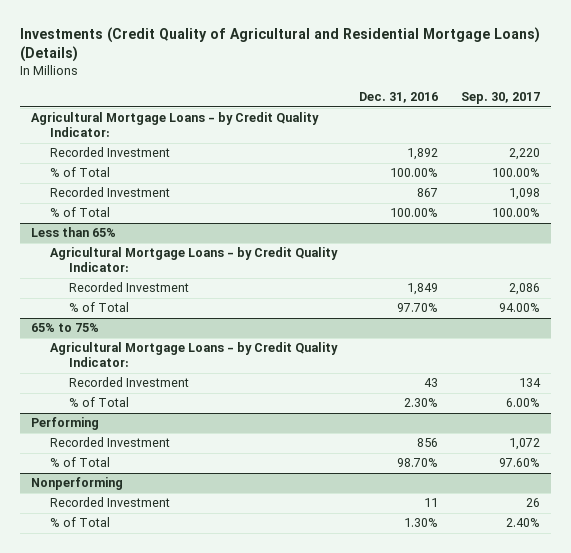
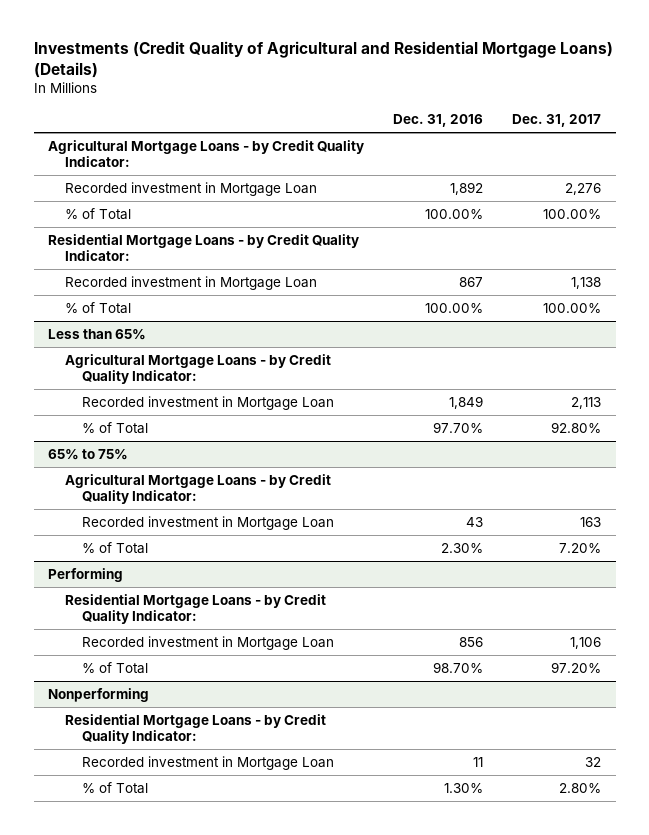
- | Dec. 31, 2016 | Sep. 30, 2017
+ | Dec. 31, 2016 | Dec. 31, 2017
- Recorded Investment | 1,892 | 2,220
+ Recorded investment in Mortgage Loan | 1,892 | 2,276
- Recorded Investment | 867 | 1,098
+ Residential Mortgage Loans - by Credit Quality Indicator:
+ Recorded investment in Mortgage Loan | 867 | 1,138
@ Less than 65%
- Recorded Investment | 1,849 | 2,086
+ Recorded investment in Mortgage Loan | 1,849 | 2,113
@ 65% to 75%
- Recorded Investment | 43 | 134
+ Recorded investment in Mortgage Loan | 43 | 163
@ Performing
- Recorded Investment | 856 | 1,072
+ Residential Mortgage Loans - by Credit Quality Indicator:
+ Recorded investment in Mortgage Loan | 856 | 1,106
@ Nonperforming
- Recorded Investment | 11 | 26
+ Residential Mortgage Loans - by Credit Quality Indicator:
+ Recorded investment in Mortgage Loan | 11 | 32

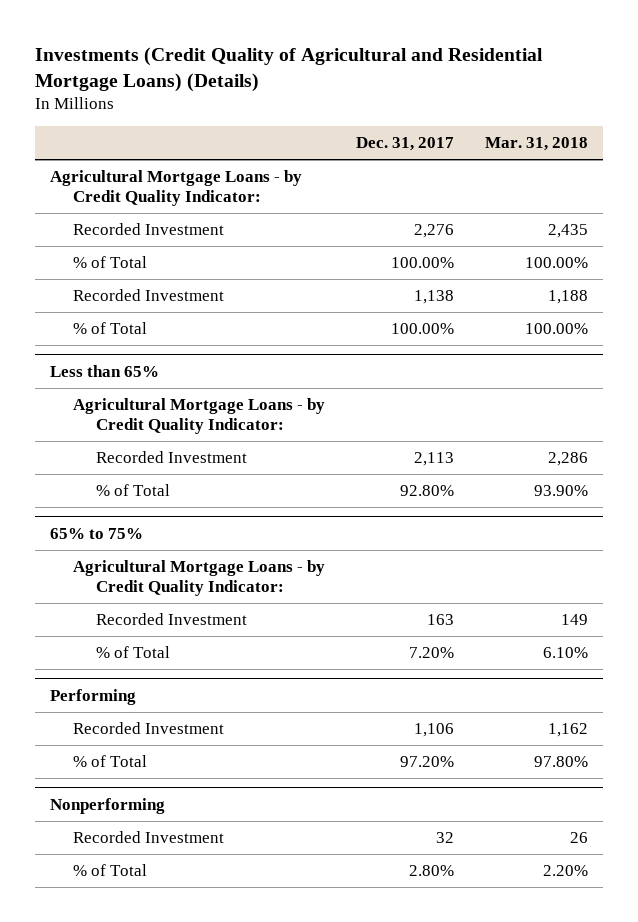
- | Dec. 31, 2016 | Dec. 31, 2017
+ | Dec. 31, 2017 | Mar. 31, 2018
- Recorded investment in Mortgage Loan | 1,892 | 2,276
+ Recorded Investment | 2,276 | 2,435
- Residential Mortgage Loans - by Credit Quality Indicator:
- Recorded investment in Mortgage Loan | 867 | 1,138
+ Recorded Investment | 1,138 | 1,188
@ Less than 65%
- Recorded investment in Mortgage Loan | 1,849 | 2,113
+ Recorded Investment | 2,113 | 2,286
@ 65% to 75%
- Recorded investment in Mortgage Loan | 43 | 163
+ Recorded Investment | 163 | 149
@ Performing
- Residential Mortgage Loans - by Credit Quality Indicator:
- Recorded investment in Mortgage Loan | 856 | 1,106
+ Recorded Investment | 1,106 | 1,162
@ Nonperforming
- Residential Mortgage Loans - by Credit Quality Indicator:
- Recorded investment in Mortgage Loan | 11 | 32
+ Recorded Investment | 32 | 26

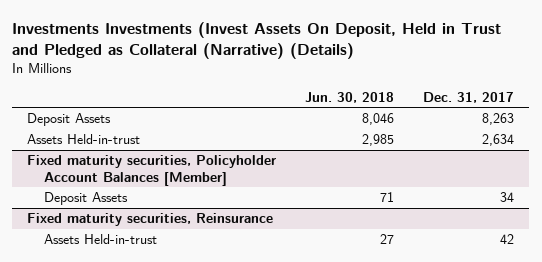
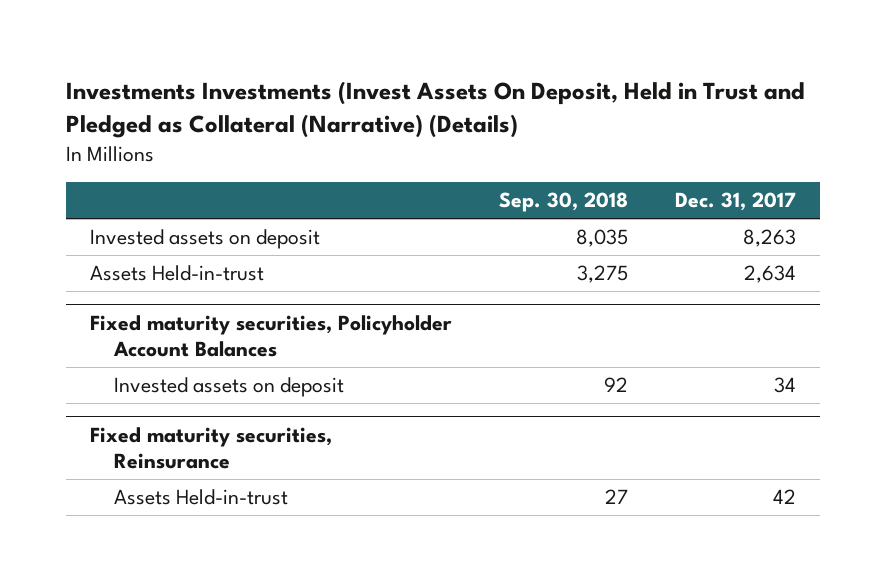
- | Jun. 30, 2018 | Dec. 31, 2017
+ | Sep. 30, 2018 | Dec. 31, 2017
- Deposit Assets | 8,046 | 8,263
+ Invested assets on deposit | 8,035 | 8,263
- Fixed maturity securities, Policyholder Account Balances [Member]
- Deposit Assets | 71 | 34
+ Fixed maturity securities, Policyholder Account Balances
+ Invested assets on deposit | 92 | 34

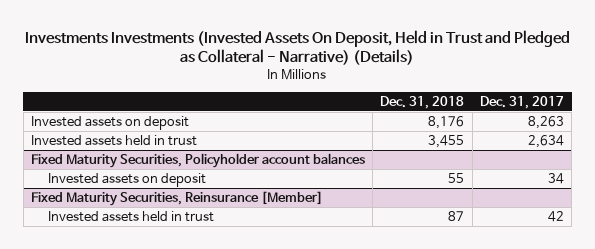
- Investments Investments (Invest Assets On Deposit, Held in Trust and Pledged as Collateral (Narrative) (Details)
+ Investments Investments (Invested Assets On Deposit, Held in Trust and Pledged as Collateral - Narrative) (Details)
- | Sep. 30, 2018 | Dec. 31, 2017
+ | Dec. 31, 2018 | Dec. 31, 2017
- Assets Held-in-trust | 3,275 | 2,634
- Fixed maturity securities, Policyholder Account Balances
+ Invested assets held in trust | 3,455 | 2,634
+ Fixed Maturity Securities, Policyholder account balances
- Fixed maturity securities, Reinsurance
- Assets Held-in-trust | 27 | 42
+ Fixed Maturity Securities, Reinsurance [Member]
+ Invested assets held in trust | 87 | 42

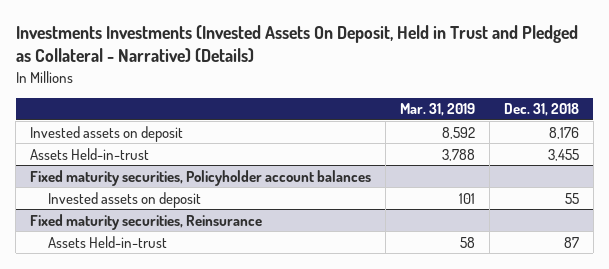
- | Dec. 31, 2018 | Dec. 31, 2017
+ | Mar. 31, 2019 | Dec. 31, 2018
- Invested assets held in trust | 3,455 | 2,634
- Fixed Maturity Securities, Policyholder account balances
+ Assets Held-in-trust | 3,788 | 3,455
+ Fixed maturity securities, Policyholder account balances
- Fixed Maturity Securities, Reinsurance [Member]
- Invested assets held in trust | 87 | 42
+ Fixed maturity securities, Reinsurance
+ Assets Held-in-trust | 58 | 87

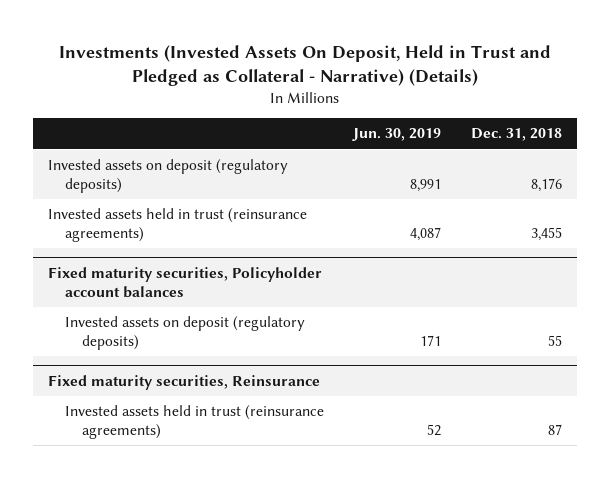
- Investments Investments (Invested Assets On Deposit, Held in Trust and Pledged as Collateral - Narrative) (Details)
+ Investments (Invested Assets On Deposit, Held in Trust and Pledged as Collateral - Narrative) (Details)
- | Mar. 31, 2019 | Dec. 31, 2018
+ | Jun. 30, 2019 | Dec. 31, 2018
- Invested assets on deposit | 8,592 | 8,176
- Assets Held-in-trust | 3,788 | 3,455
+ Invested assets on deposit (regulatory deposits) | 8,991 | 8,176
+ Invested assets held in trust (reinsurance agreements) | 4,087 | 3,455
@ Fixed maturity securities, Policyholder account balances
- Invested assets on deposit | 101 | 55
+ Invested assets on deposit (regulatory deposits) | 171 | 55
@ Fixed maturity securities, Reinsurance
- Assets Held-in-trust | 58 | 87
+ Invested assets held in trust (reinsurance agreements) | 52 | 87

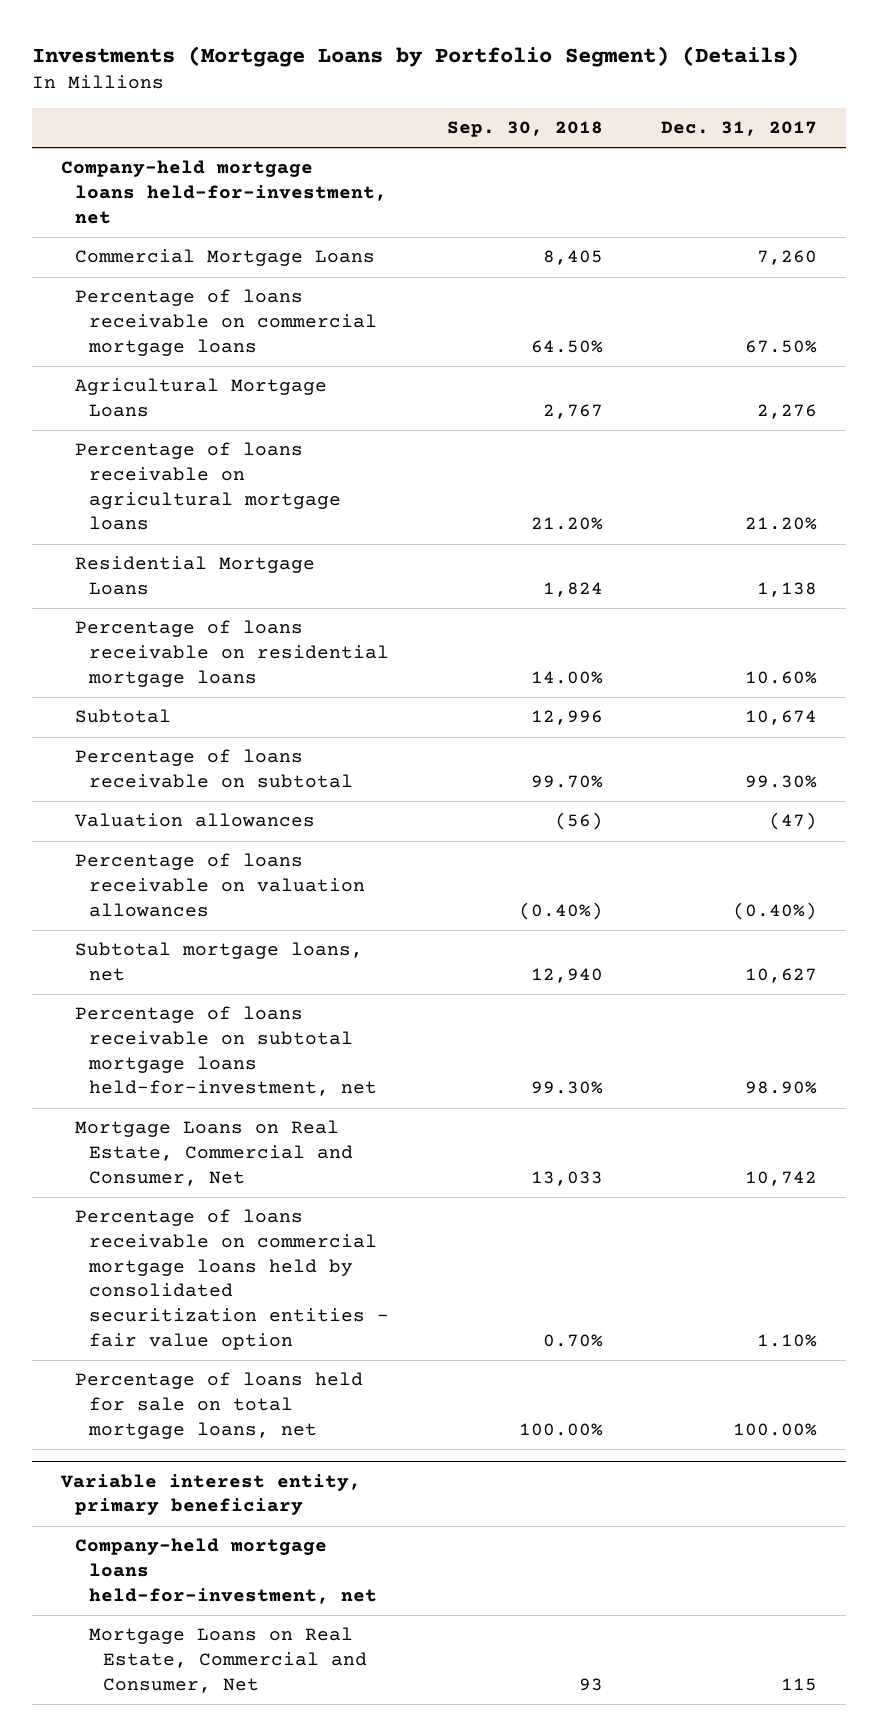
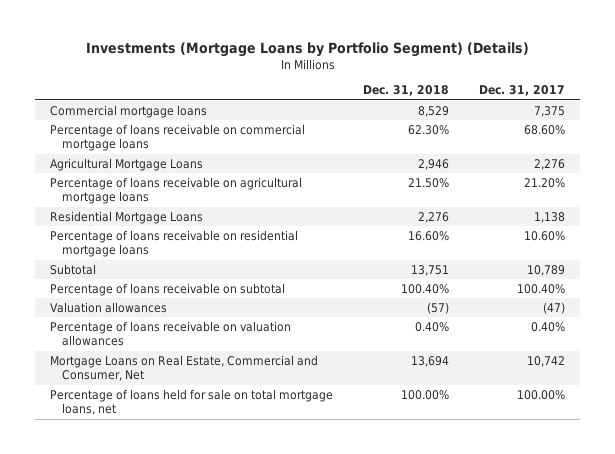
- | Sep. 30, 2018 | Dec. 31, 2017
+ | Dec. 31, 2018 | Dec. 31, 2017
- Company-held mortgage loans held-for-investment, net
- Commercial Mortgage Loans | 8,405 | 7,260
- Percentage of loans receivable on commercial mortgage loans | 64.50% | 67.50%
+ Commercial mortgage loans | 8,529 | 7,375
+ Percentage of loans receivable on commercial mortgage loans | 62.30% | 68.60%
- Subtotal | 12,996 | 10,674
- Percentage of loans receivable on subtotal | 99.70% | 99.30%
+ Subtotal | 13,751 | 10,789
+ Percentage of loans receivable on subtotal | 100.40% | 100.40%
- Percentage of loans receivable on valuation allowances | (0.40%) | (0.40%)
- Subtotal mortgage loans, net | 12,940 | 10,627
- Percentage of loans receivable on subtotal mortgage loans held-for-investment, net | 99.30% | 98.90%
+ Percentage of loans receivable on valuation allowances | 0.40% | 0.40%
- Percentage of loans receivable on commercial mortgage loans held by consolidated securitization entities - fair value option | 0.70% | 1.10%
- Variable interest entity, primary beneficiary
- Company-held mortgage loans held-for-investment, net
- Mortgage Loans on Real Estate, Commercial and Consumer, Net | 93 | 115

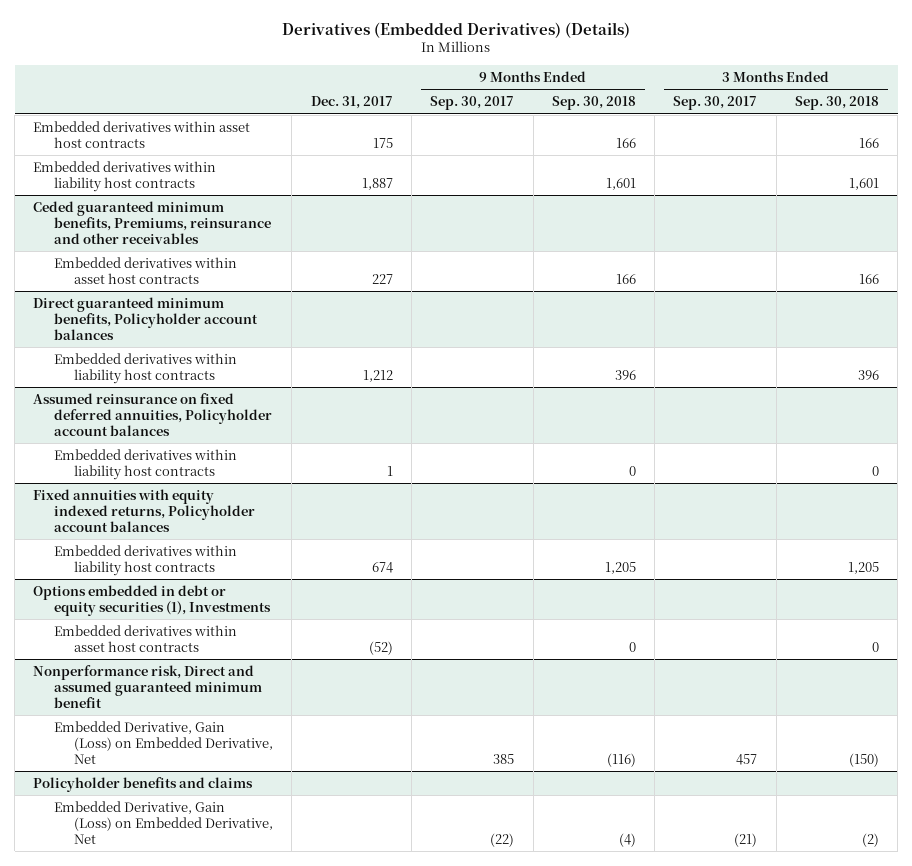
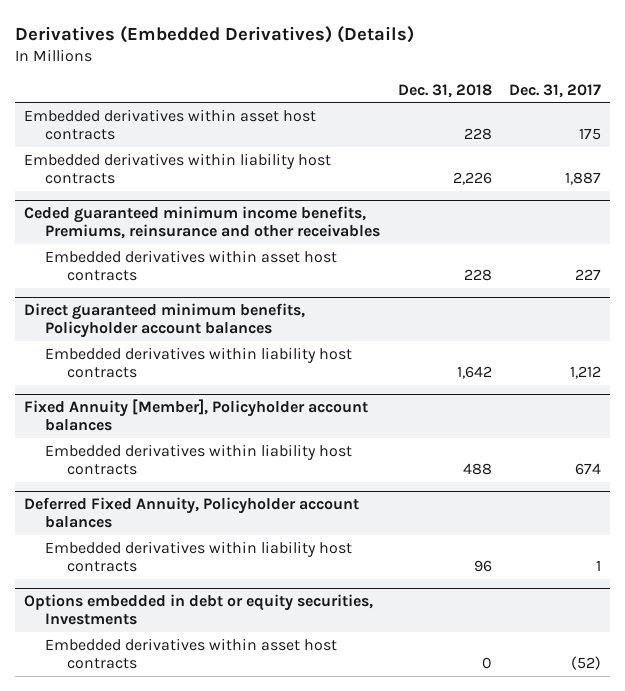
- | Dec. 31, 2017 | 9 Months Ended Sep. 30, 2017 | 9 Months Ended Sep. 30, 2018 | 3 Months Ended Sep. 30, 2017 | 3 Months Ended Sep. 30, 2018
+ | Dec. 31, 2018 | Dec. 31, 2017
- Ceded guaranteed minimum benefits, Premiums, reinsurance and other receivables
+ Ceded guaranteed minimum income benefits, Premiums, reinsurance and other receivables
- Assumed reinsurance on fixed deferred annuities, Policyholder account balances
- Embedded derivatives within liability host contracts | 1 | | 0 | | 0
- Fixed annuities with equity indexed returns, Policyholder account balances
+ Fixed Annuity [Member], Policyholder account balances
- Options embedded in debt or equity securities (1), Investments
+ Deferred Fixed Annuity, Policyholder account balances
+ Embedded derivatives within liability host contracts | 96 | 1
+ Options embedded in debt or equity securities, Investments
- Nonperformance risk, Direct and assumed guaranteed minimum benefit
- Embedded Derivative, Gain (Loss) on Embedded Derivative, Net | | 385 | (116) | 457 | (150)
- Policyholder benefits and claims
- Embedded Derivative, Gain (Loss) on Embedded Derivative, Net | | (22) | (4) | (21) | (2)

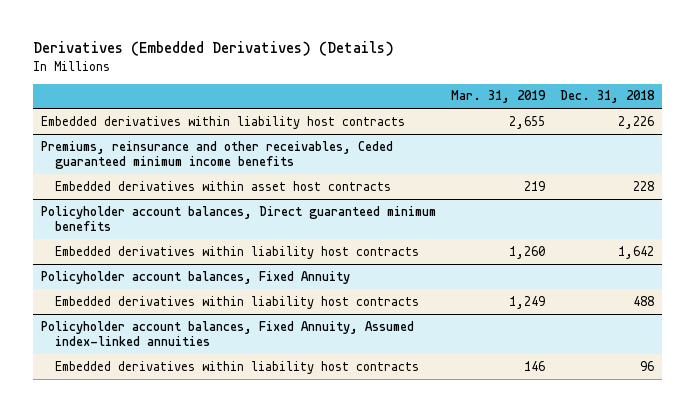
- | Dec. 31, 2018 | Dec. 31, 2017
+ | Mar. 31, 2019 | Dec. 31, 2018
- Embedded derivatives within asset host contracts | 228 | 175
- Ceded guaranteed minimum income benefits, Premiums, reinsurance and other receivables
+ Premiums, reinsurance and other receivables, Ceded guaranteed minimum income benefits
- Direct guaranteed minimum benefits, Policyholder account balances
+ Policyholder account balances, Direct guaranteed minimum benefits
- Fixed Annuity [Member], Policyholder account balances
+ Policyholder account balances, Fixed Annuity
- Deferred Fixed Annuity, Policyholder account balances
+ Policyholder account balances, Fixed Annuity, Assumed index-linked annuities
- Options embedded in debt or equity securities, Investments
- Embedded derivatives within asset host contracts | 0 | (52)

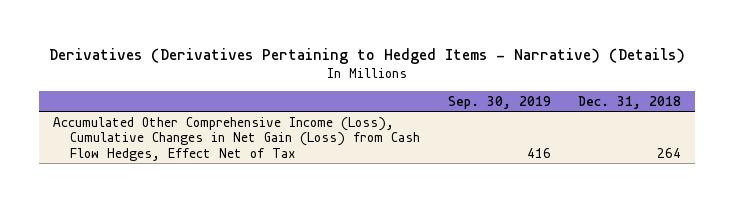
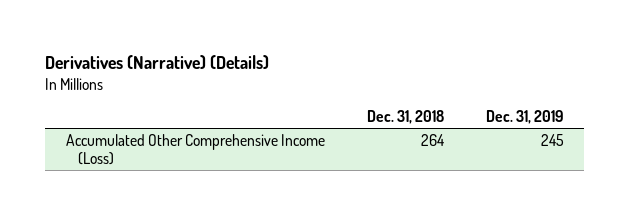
- Derivatives (Derivatives Pertaining to Hedged Items - Narrative) (Details)
+ Derivatives (Narrative) (Details)
- | Sep. 30, 2019 | Dec. 31, 2018
+ | Dec. 31, 2018 | Dec. 31, 2019
- Accumulated Other Comprehensive Income (Loss), Cumulative Changes in Net Gain (Loss) from Cash Flow Hedges, Effect Net of Tax | 416 | 264
+ Accumulated Other Comprehensive Income (Loss) | 264 | 245

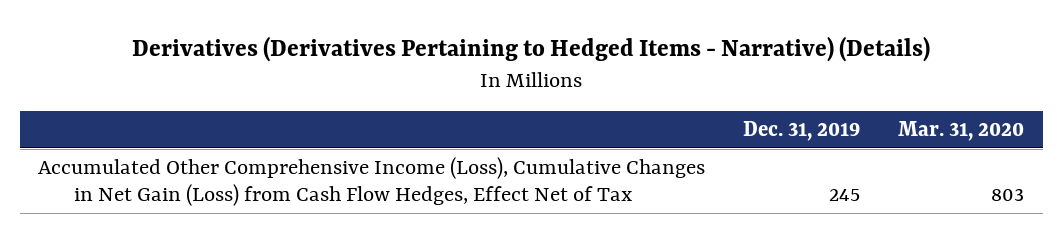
- Derivatives (Narrative) (Details)
+ Derivatives (Derivatives Pertaining to Hedged Items - Narrative) (Details)
- | Dec. 31, 2018 | Dec. 31, 2019
+ | Dec. 31, 2019 | Mar. 31, 2020
- Accumulated Other Comprehensive Income (Loss) | 264 | 245
+ Accumulated Other Comprehensive Income (Loss), Cumulative Changes in Net Gain (Loss) from Cash Flow Hedges, Effect Net of Tax | 245 | 803

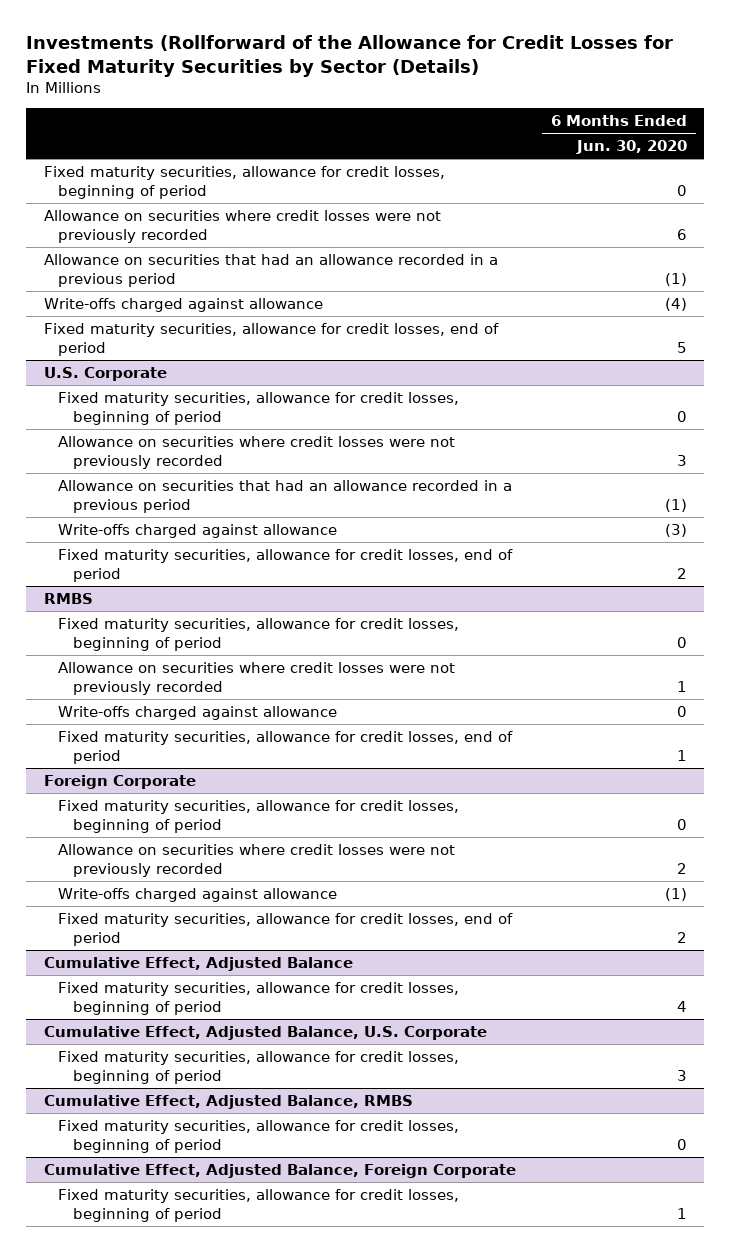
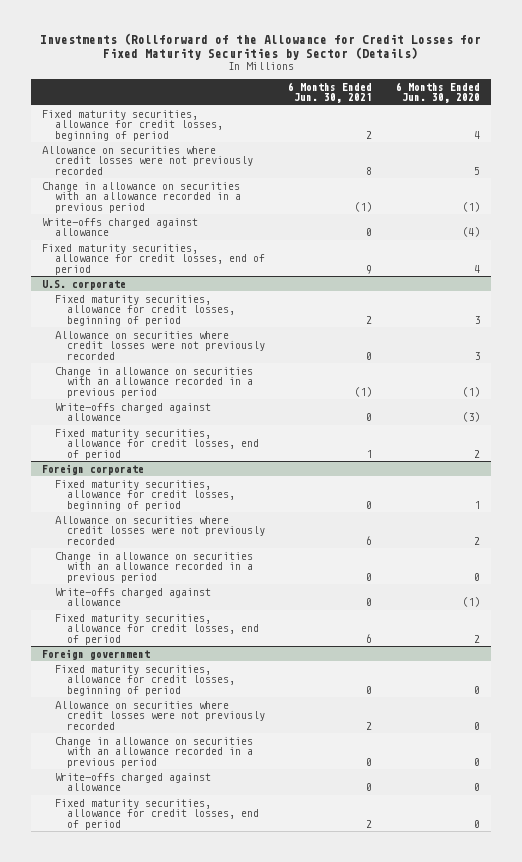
- | 6 Months Ended Jun. 30, 2020
+ | 6 Months Ended Jun. 30, 2021 | 6 Months Ended Jun. 30, 2020
- Fixed maturity securities, allowance for credit losses, beginning of period | 0
- Allowance on securities where credit losses were not previously recorded | 6
- Allowance on securities that had an allowance recorded in a previous period | (1)
+ Fixed maturity securities, allowance for credit losses, beginning of period | 2 | 4
+ Allowance on securities where credit losses were not previously recorded | 8 | 5
+ Change in allowance on securities with an allowance recorded in a previous period | (1) | (1)
- Fixed maturity securities, allowance for credit losses, end of period | 5
- U.S. Corporate
- Fixed maturity securities, allowance for credit losses, beginning of period | 0
+ Fixed maturity securities, allowance for credit losses, end of period | 9 | 4
+ U.S. corporate
+ Fixed maturity securities, allowance for credit losses, beginning of period | 2 | 3
- Allowance on securities that had an allowance recorded in a previous period | (1)
+ Change in allowance on securities with an allowance recorded in a previous period | (1) | (1)
- RMBS
- Fixed maturity securities, allowance for credit losses, beginning of period | 0
- Allowance on securities where credit losses were not previously recorded | 1
- Write-offs charged against allowance | 0
- Fixed maturity securities, allowance for credit losses, end of period | 1
- Foreign Corporate
- Fixed maturity securities, allowance for credit losses, beginning of period | 0
+ Foreign corporate
+ Fixed maturity securities, allowance for credit losses, beginning of period | 0 | 1
+ Change in allowance on securities with an allowance recorded in a previous period | 0 | 0
- Cumulative Effect, Adjusted Balance
- Fixed maturity securities, allowance for credit losses, beginning of period | 4
- Cumulative Effect, Adjusted Balance, U.S. Corporate
- Fixed maturity securities, allowance for credit losses, beginning of period | 3
- Cumulative Effect, Adjusted Balance, RMBS
+ Foreign government
- Cumulative Effect, Adjusted Balance, Foreign Corporate
- Fixed maturity securities, allowance for credit losses, beginning of period | 1
+ Allowance on securities where credit losses were not previously recorded | 2 | 0
+ Change in allowance on securities with an allowance recorded in a previous period | 0 | 0
+ Write-offs charged against allowance | 0 | 0
+ Fixed maturity securities, allowance for credit losses, end of period | 2 | 0

